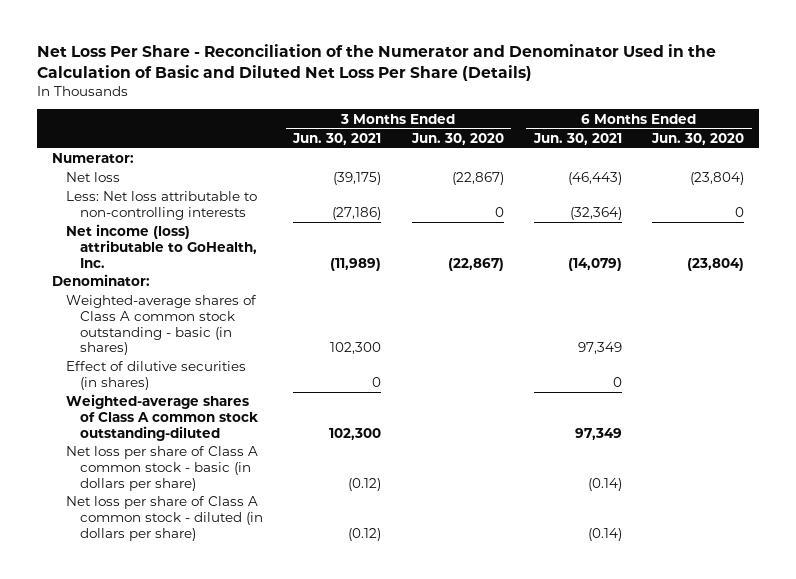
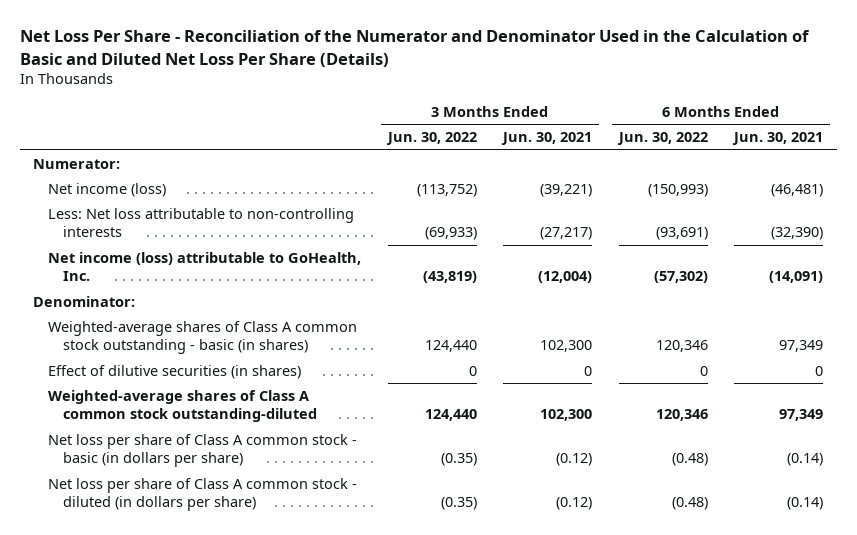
- | 3 Months Ended Jun. 30, 2021 | 3 Months Ended Jun. 30, 2020 | 6 Months Ended Jun. 30, 2021 | 6 Months Ended Jun. 30, 2020
+ | 3 Months Ended Jun. 30, 2022 | 3 Months Ended Jun. 30, 2021 | 6 Months Ended Jun. 30, 2022 | 6 Months Ended Jun. 30, 2021
- Net loss | (39,175) | (22,867) | (46,443) | (23,804)
- Less: Net loss attributable to non-controlling interests | (27,186) | 0 | (32,364) | 0
- Net income (loss) attributable to GoHealth, Inc. | (11,989) | (22,867) | (14,079) | (23,804)
+ Net income (loss) | (113,752) | (39,221) | (150,993) | (46,481)
+ Less: Net loss attributable to non-controlling interests | (69,933) | (27,217) | (93,691) | (32,390)
+ Net income (loss) attributable to GoHealth, Inc. | (43,819) | (12,004) | (57,302) | (14,091)

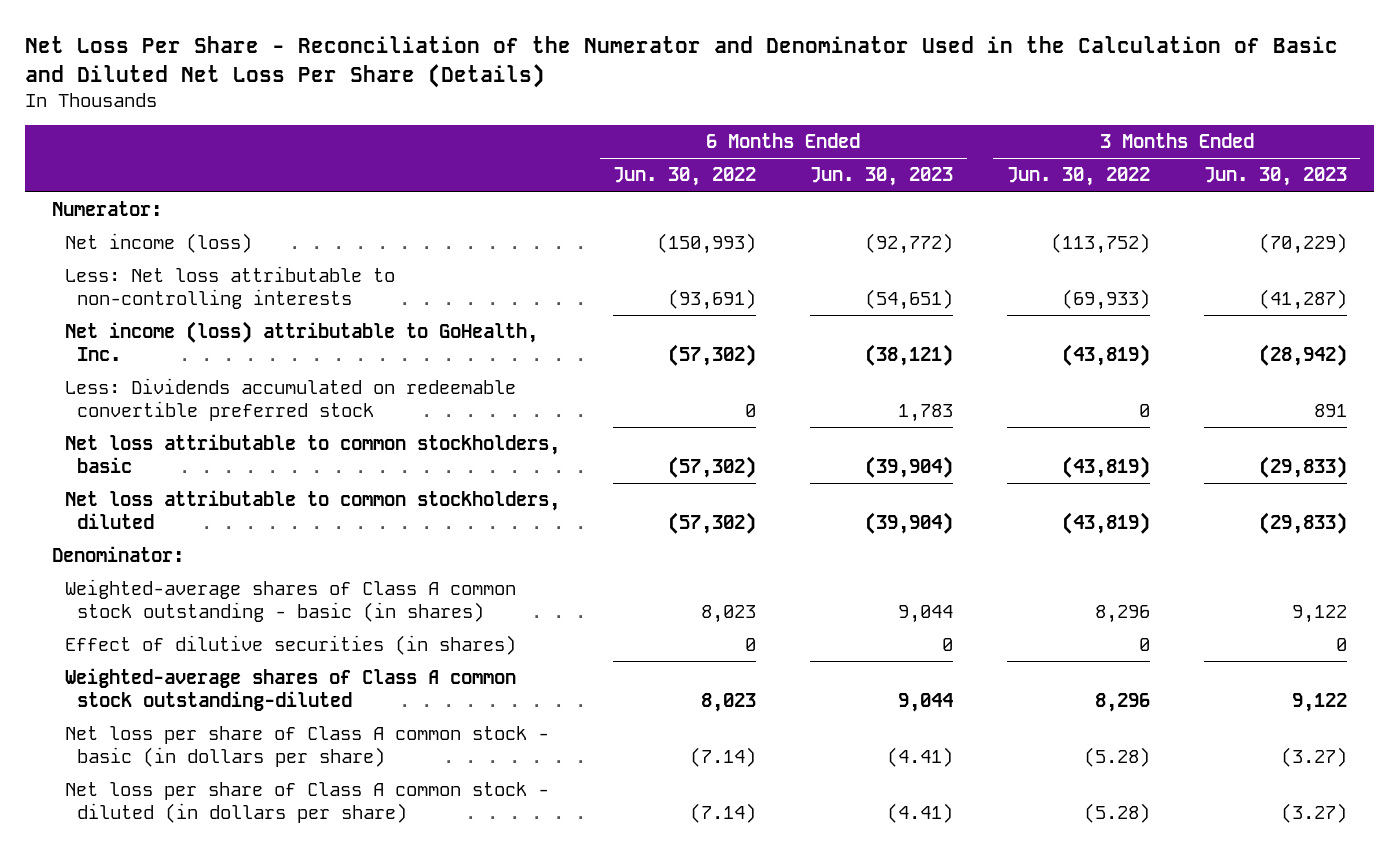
- | 3 Months Ended Jun. 30, 2022 | 3 Months Ended Jun. 30, 2021 | 6 Months Ended Jun. 30, 2022 | 6 Months Ended Jun. 30, 2021
+ | 6 Months Ended Jun. 30, 2022 | 6 Months Ended Jun. 30, 2023 | 3 Months Ended Jun. 30, 2022 | 3 Months Ended Jun. 30, 2023
+ Less: Dividends accumulated on redeemable convertible preferred stock | 0 | 1,783 | 0 | 891
+ Net loss attributable to common stockholders, basic | (57,302) | (39,904) | (43,819) | (29,833)
+ Net loss attributable to common stockholders, diluted | (57,302) | (39,904) | (43,819) | (29,833)
- Weighted-average shares of Class A common stock outstanding - basic (in shares) | 124,440 | 102,300 | 120,346 | 97,349
+ Weighted-average shares of Class A common stock outstanding - basic (in shares) | 8,023 | 9,044 | 8,296 | 9,122
- Weighted-average shares of Class A common stock outstanding-diluted | 124,440 | 102,300 | 120,346 | 97,349
- Net loss per share of Class A common stock - basic (in dollars per share) | (0.35) | (0.12) | (0.48) | (0.14)
- Net loss per share of Class A common stock - diluted (in dollars per share) | (0.35) | (0.12) | (0.48) | (0.14)
+ Weighted-average shares of Class A common stock outstanding-diluted | 8,023 | 9,044 | 8,296 | 9,122
+ Net loss per share of Class A common stock - basic (in dollars per share) | (7.14) | (4.41) | (5.28) | (3.27)
+ Net loss per share of Class A common stock - diluted (in dollars per share) | (7.14) | (4.41) | (5.28) | (3.27)

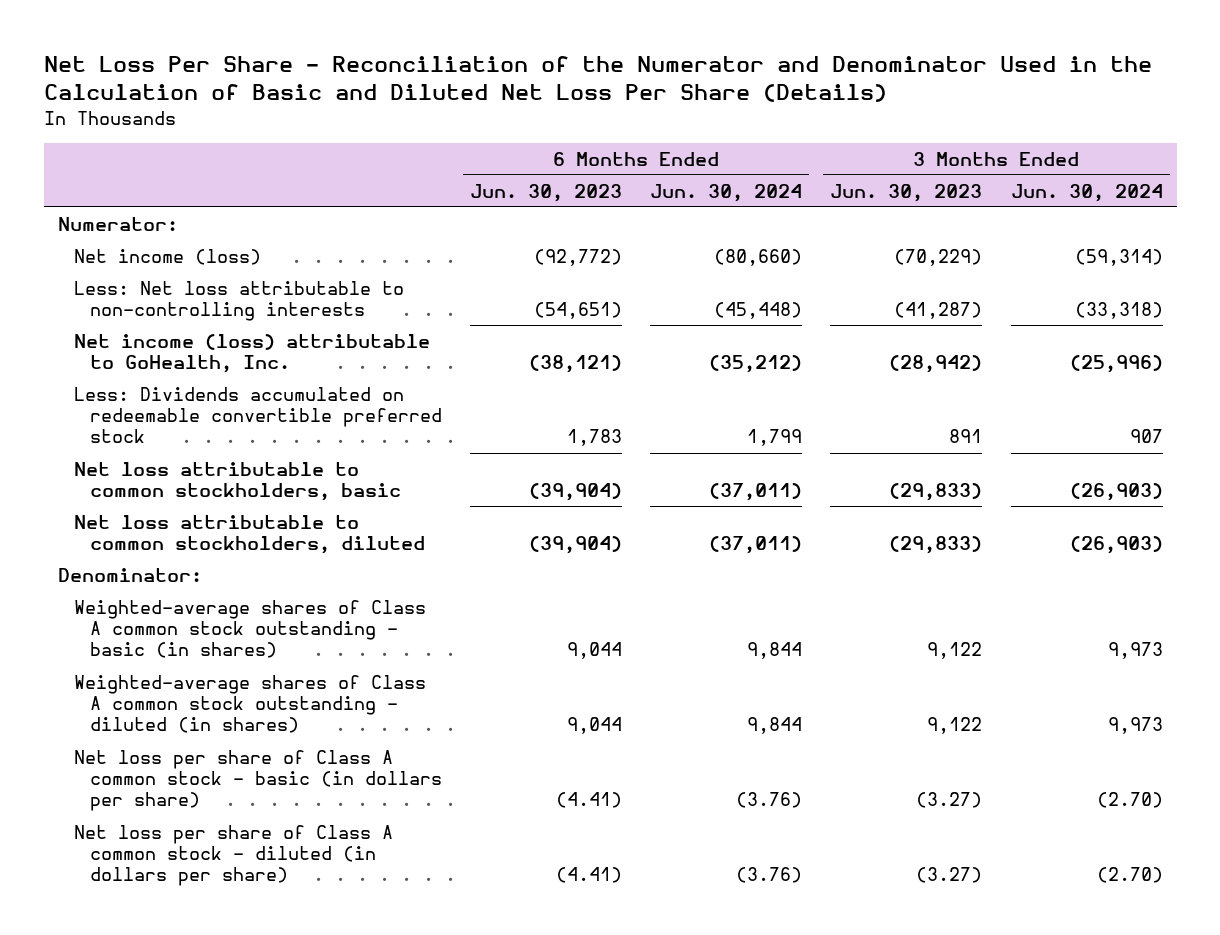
- | 6 Months Ended Jun. 30, 2022 | 6 Months Ended Jun. 30, 2023 | 3 Months Ended Jun. 30, 2022 | 3 Months Ended Jun. 30, 2023
+ | 6 Months Ended Jun. 30, 2023 | 6 Months Ended Jun. 30, 2024 | 3 Months Ended Jun. 30, 2023 | 3 Months Ended Jun. 30, 2024
- Effect of dilutive securities (in shares) | 0 | 0 | 0 | 0
- Weighted-average shares of Class A common stock outstanding-diluted | 8,023 | 9,044 | 8,296 | 9,122
+ Weighted-average shares of Class A common stock outstanding - diluted (in shares) | 9,044 | 9,844 | 9,122 | 9,973

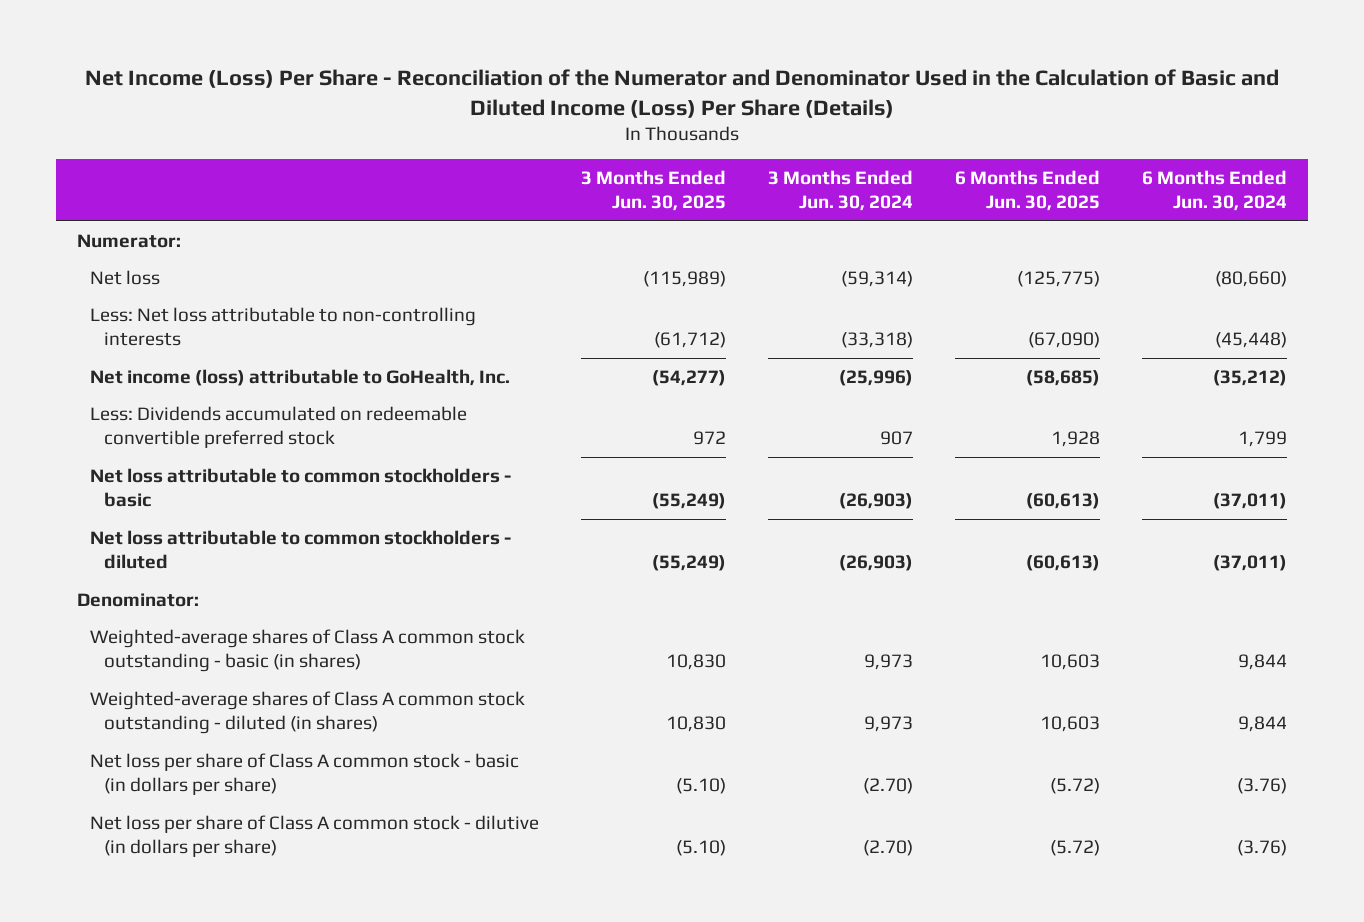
- Net Loss Per Share - Reconciliation of the Numerator and Denominator Used in the Calculation of Basic and Diluted Net Loss Per Share (Details)
+ Net Income (Loss) Per Share - Reconciliation of the Numerator and Denominator Used in the Calculation of Basic and Diluted Income (Loss) Per Share (Details)
- | 6 Months Ended Jun. 30, 2023 | 6 Months Ended Jun. 30, 2024 | 3 Months Ended Jun. 30, 2023 | 3 Months Ended Jun. 30, 2024
+ | 3 Months Ended Jun. 30, 2025 | 3 Months Ended Jun. 30, 2024 | 6 Months Ended Jun. 30, 2025 | 6 Months Ended Jun. 30, 2024
- Net income (loss) | (92,772) | (80,660) | (70,229) | (59,314)
+ Net loss | (115,989) | (59,314) | (125,775) | (80,660)
- Net loss attributable to common stockholders, basic | (39,904) | (37,011) | (29,833) | (26,903)
- Net loss attributable to common stockholders, diluted | (39,904) | (37,011) | (29,833) | (26,903)
+ Net loss attributable to common stockholders - basic | (55,249) | (26,903) | (60,613) | (37,011)
+ Net loss attributable to common stockholders - diluted | (55,249) | (26,903) | (60,613) | (37,011)
- Net loss per share of Class A common stock - diluted (in dollars per share) | (4.41) | (3.76) | (3.27) | (2.70)
+ Net loss per share of Class A common stock - dilutive (in dollars per share) | (5.10) | (2.70) | (5.72) | (3.76)

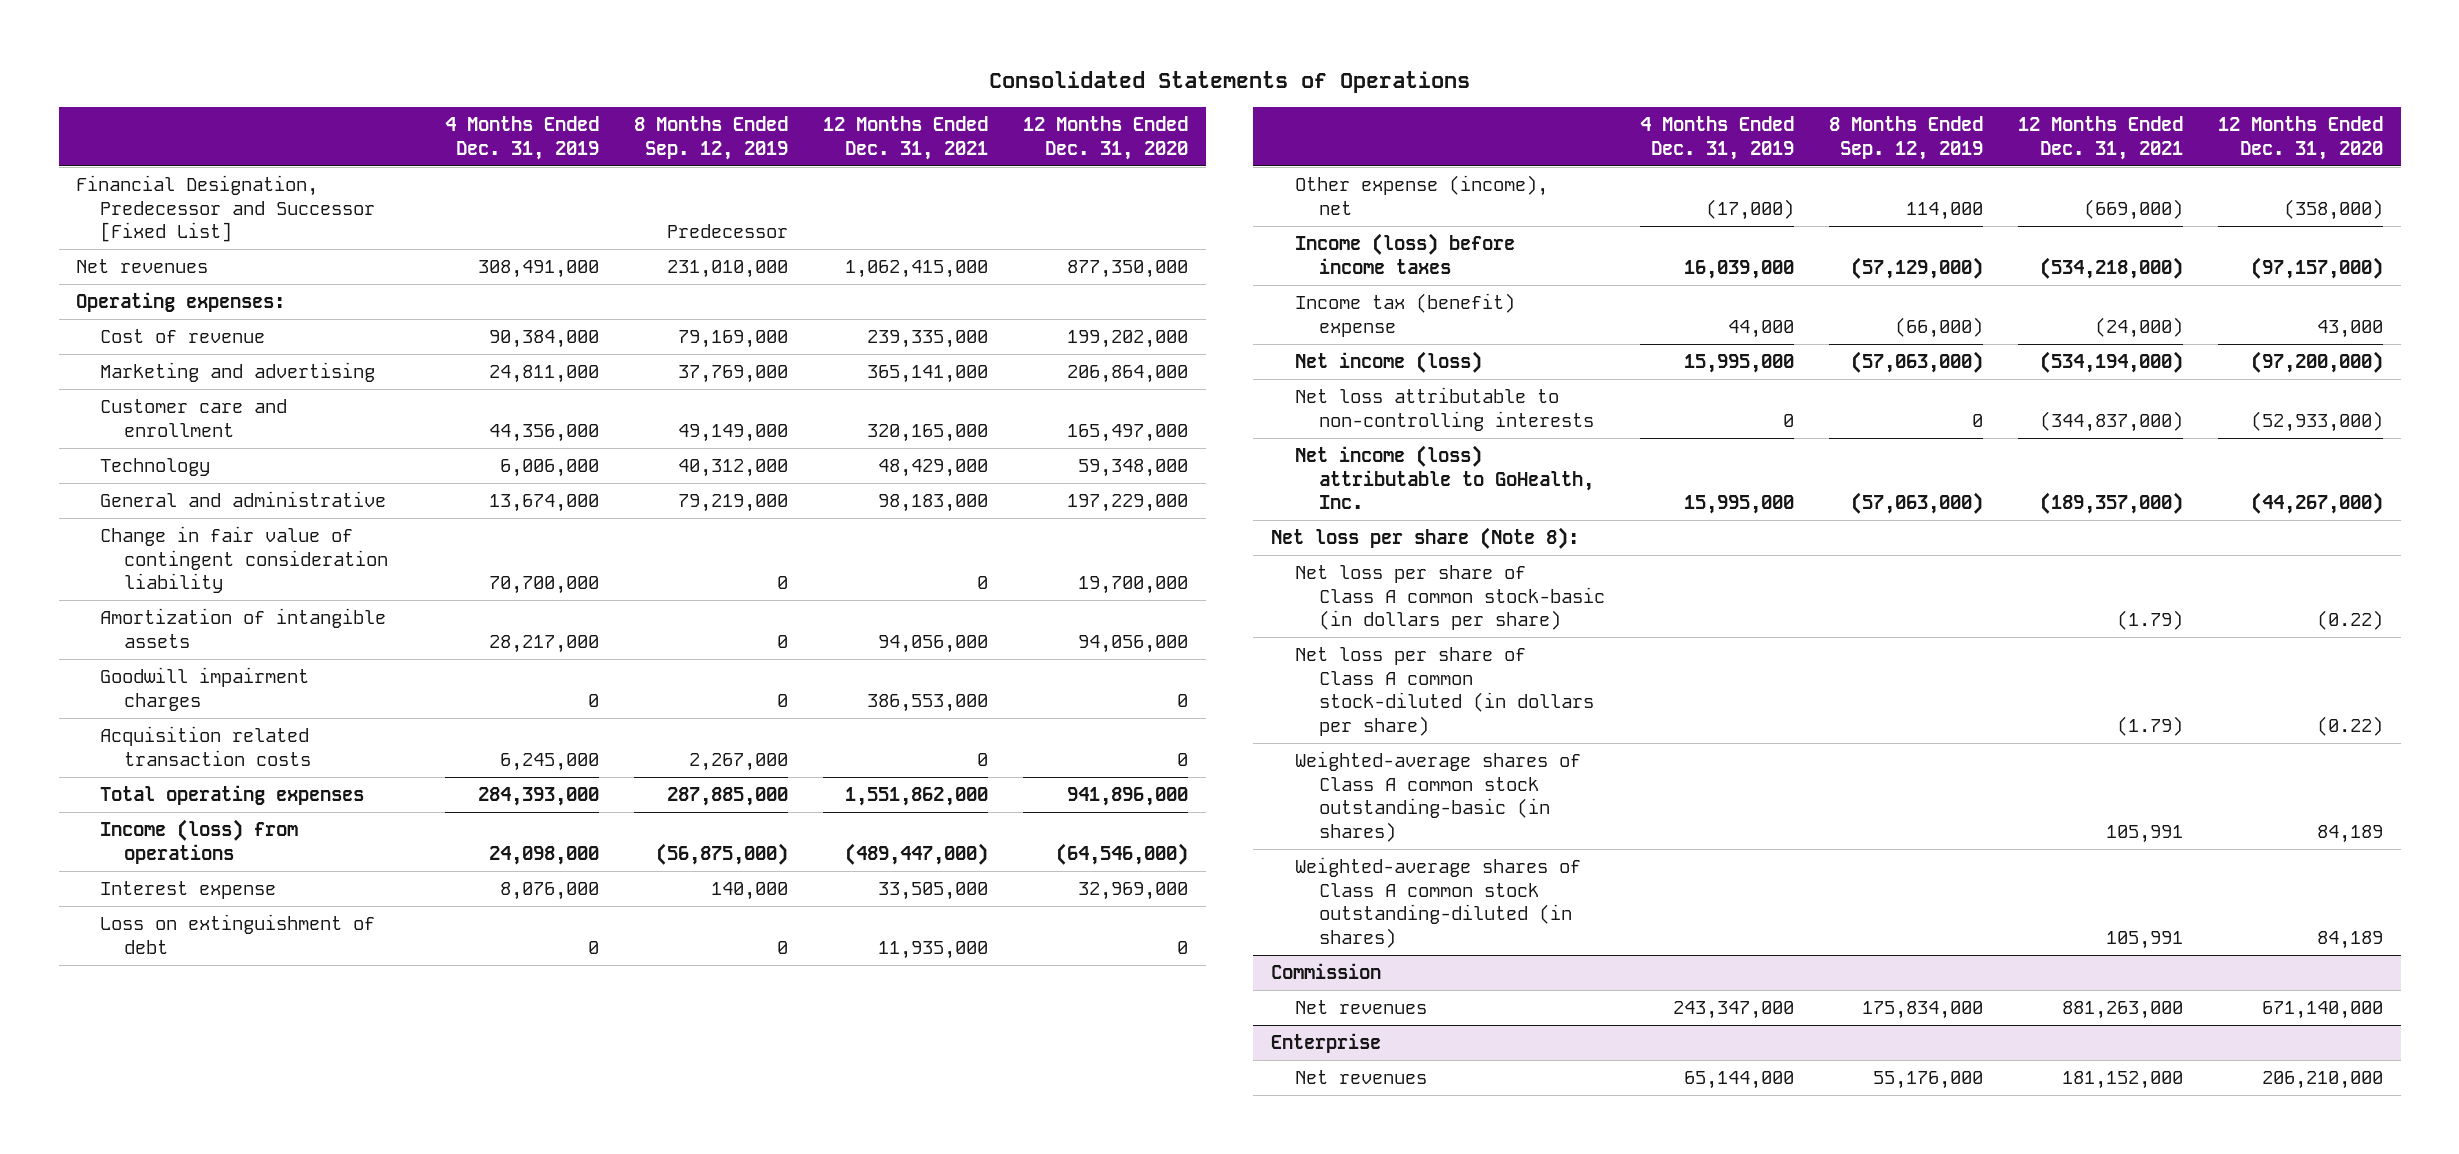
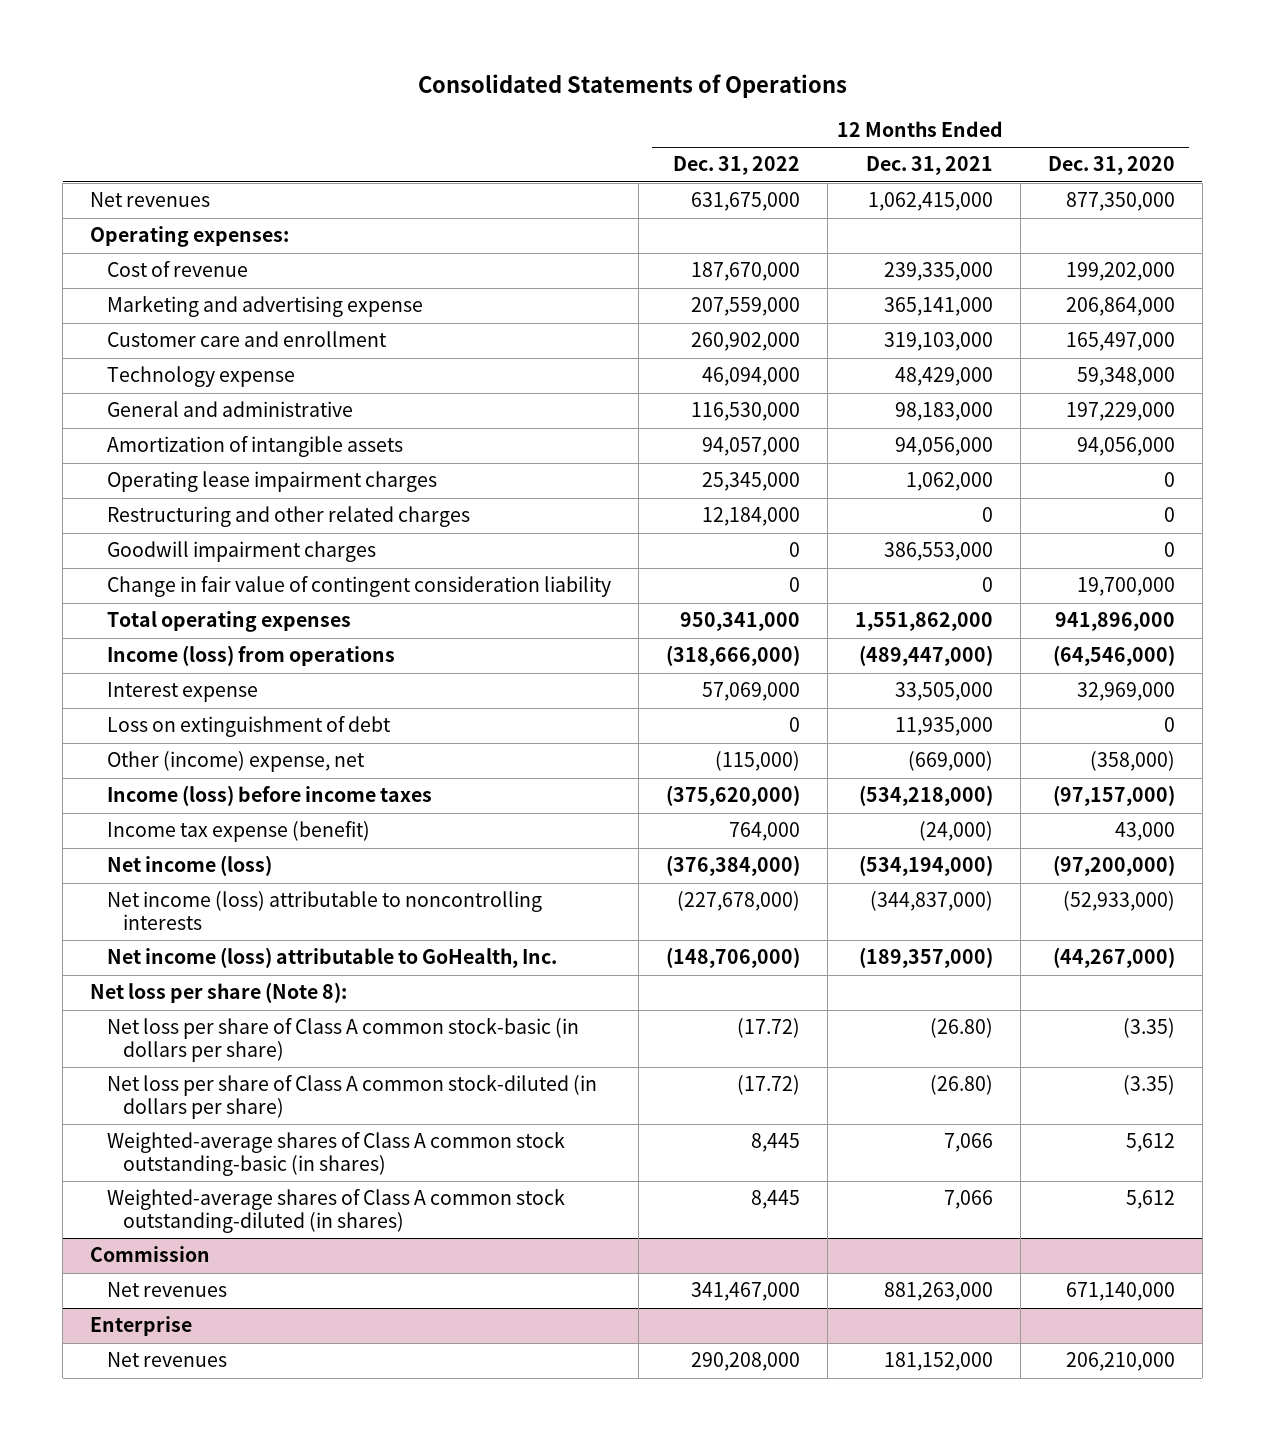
- | 4 Months Ended Dec. 31, 2019 | 8 Months Ended Sep. 12, 2019 | 12 Months Ended Dec. 31, 2021 | 12 Months Ended Dec. 31, 2020
+ | 12 Months Ended Dec. 31, 2022 | 12 Months Ended Dec. 31, 2021 | 12 Months Ended Dec. 31, 2020
- Financial Designation, Predecessor and Successor [Fixed List] | | Predecessor | |
- Marketing and advertising | 24,811,000 | 37,769,000 | 365,141,000 | 206,864,000
- Customer care and enrollment | 44,356,000 | 49,149,000 | 320,165,000 | 165,497,000
- Technology | 6,006,000 | 40,312,000 | 48,429,000 | 59,348,000
+ Marketing and advertising expense | 207,559,000 | 365,141,000 | 206,864,000
+ Customer care and enrollment | 260,902,000 | 319,103,000 | 165,497,000
+ Technology expense | 46,094,000 | 48,429,000 | 59,348,000
+ Operating lease impairment charges | 25,345,000 | 1,062,000 | 0
+ Restructuring and other related charges | 12,184,000 | 0 | 0
- Acquisition related transaction costs | 6,245,000 | 2,267,000 | 0 | 0
moved down: Change in fair value of contingent consideration liability | 0 | 0 | 19,700,000
- Other expense (income), net | (17,000) | 114,000 | (669,000) | (358,000)
+ Other (income) expense, net | (115,000) | (669,000) | (358,000)
- Income tax (benefit) expense | 44,000 | (66,000) | (24,000) | 43,000
+ Income tax expense (benefit) | 764,000 | (24,000) | 43,000
- Net loss attributable to non-controlling interests | 0 | 0 | (344,837,000) | (52,933,000)
+ Net income (loss) attributable to noncontrolling interests | (227,678,000) | (344,837,000) | (52,933,000)
- Net loss per share of Class A common stock-basic (in dollars per share) | | | (1.79) | (0.22)
- Net loss per share of Class A common stock-diluted (in dollars per share) | | | (1.79) | (0.22)
- Weighted-average shares of Class A common stock outstanding-basic (in shares) | | | 105,991 | 84,189
- Weighted-average shares of Class A common stock outstanding-diluted (in shares) | | | 105,991 | 84,189
+ Net loss per share of Class A common stock-basic (in dollars per share) | (17.72) | (26.80) | (3.35)
+ Net loss per share of Class A common stock-diluted (in dollars per share) | (17.72) | (26.80) | (3.35)
+ Weighted-average shares of Class A common stock outstanding-basic (in shares) | 8,445 | 7,066 | 5,612
+ Weighted-average shares of Class A common stock outstanding-diluted (in shares) | 8,445 | 7,066 | 5,612

